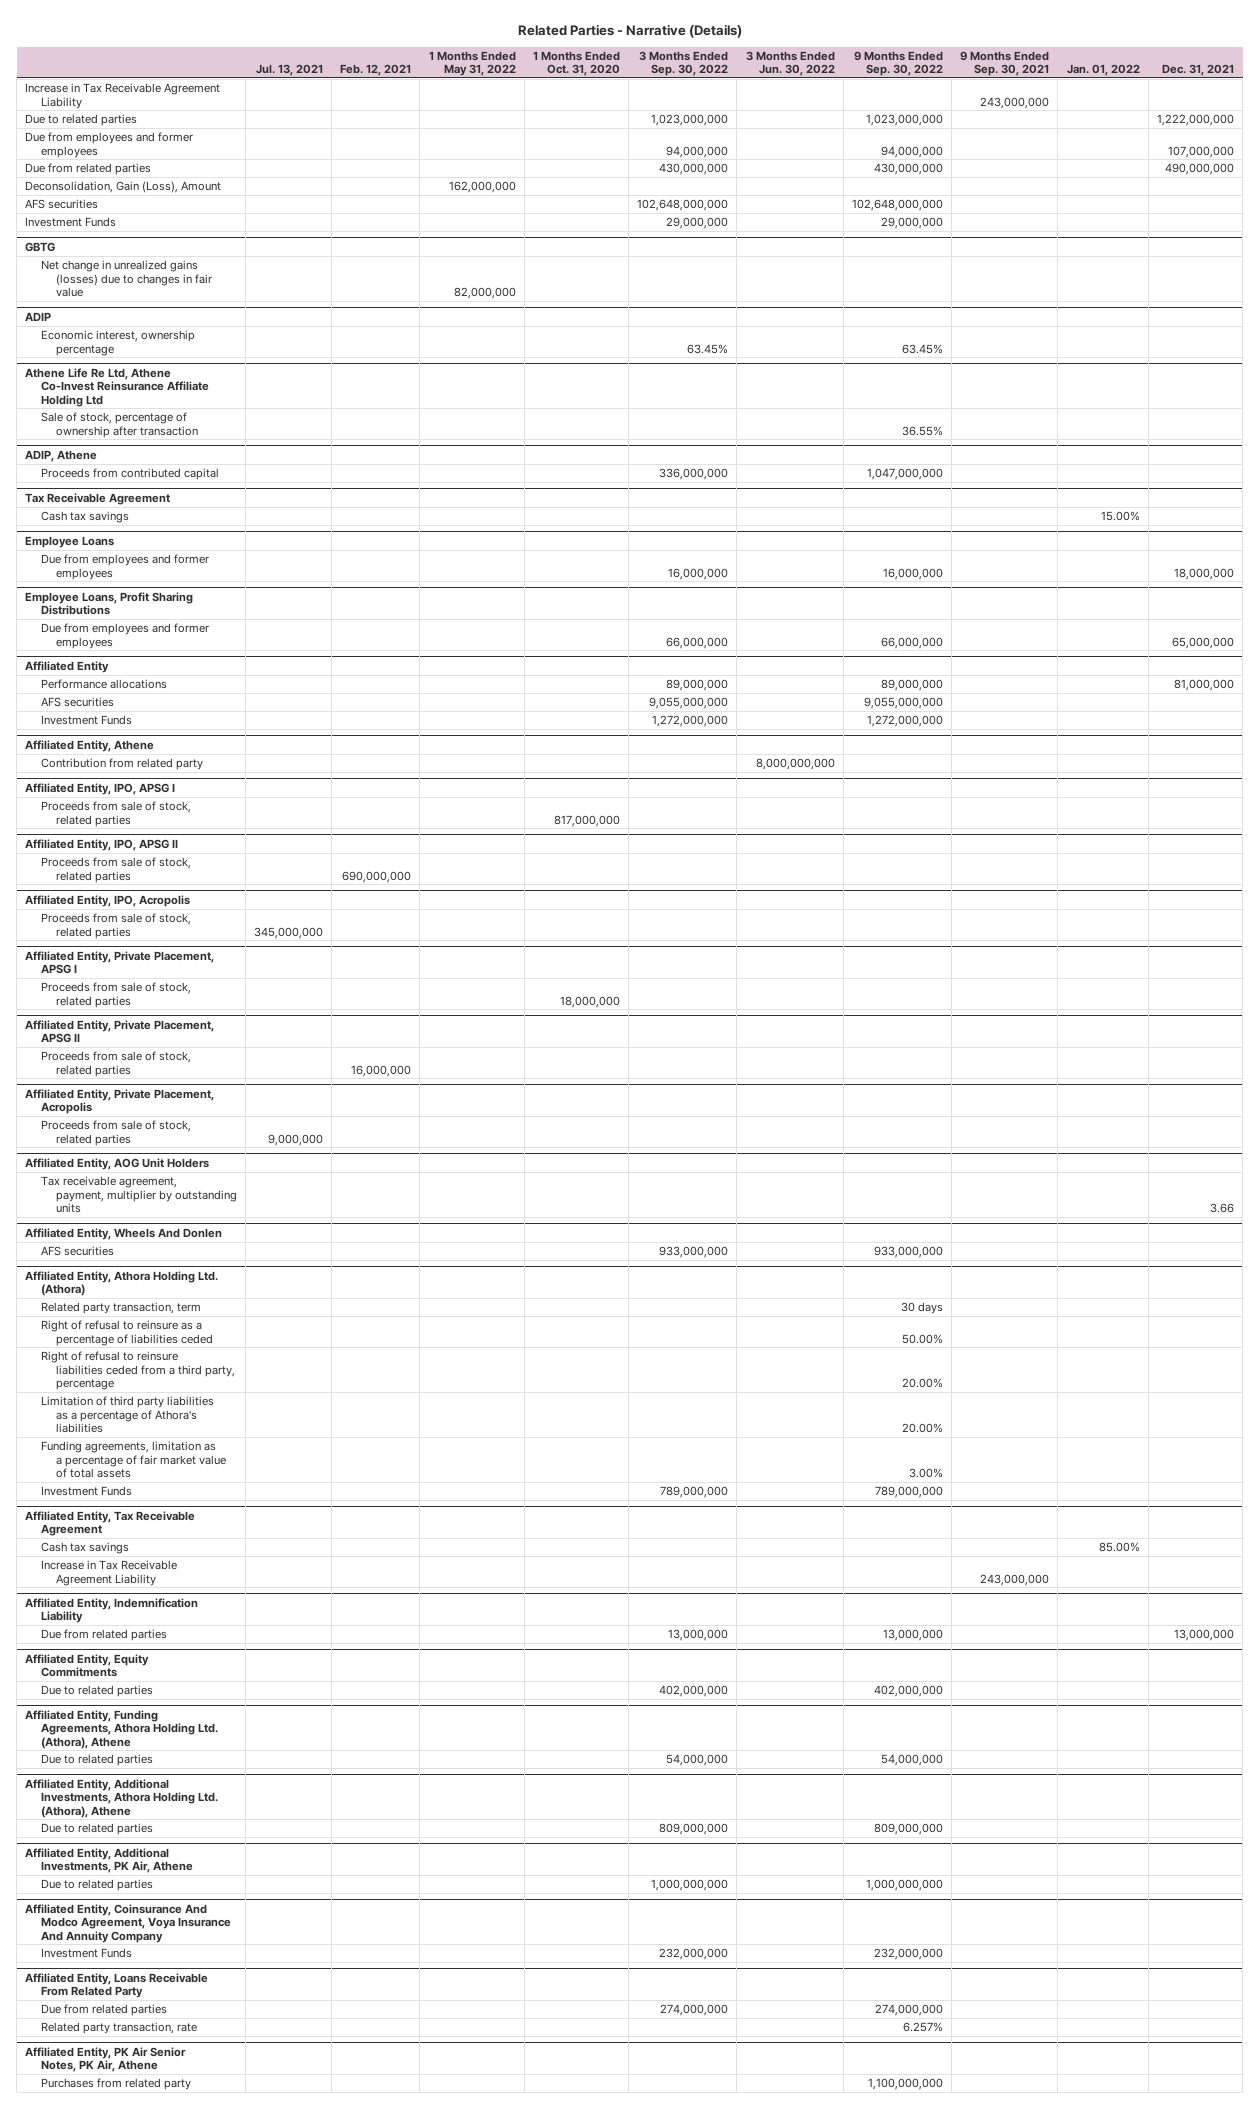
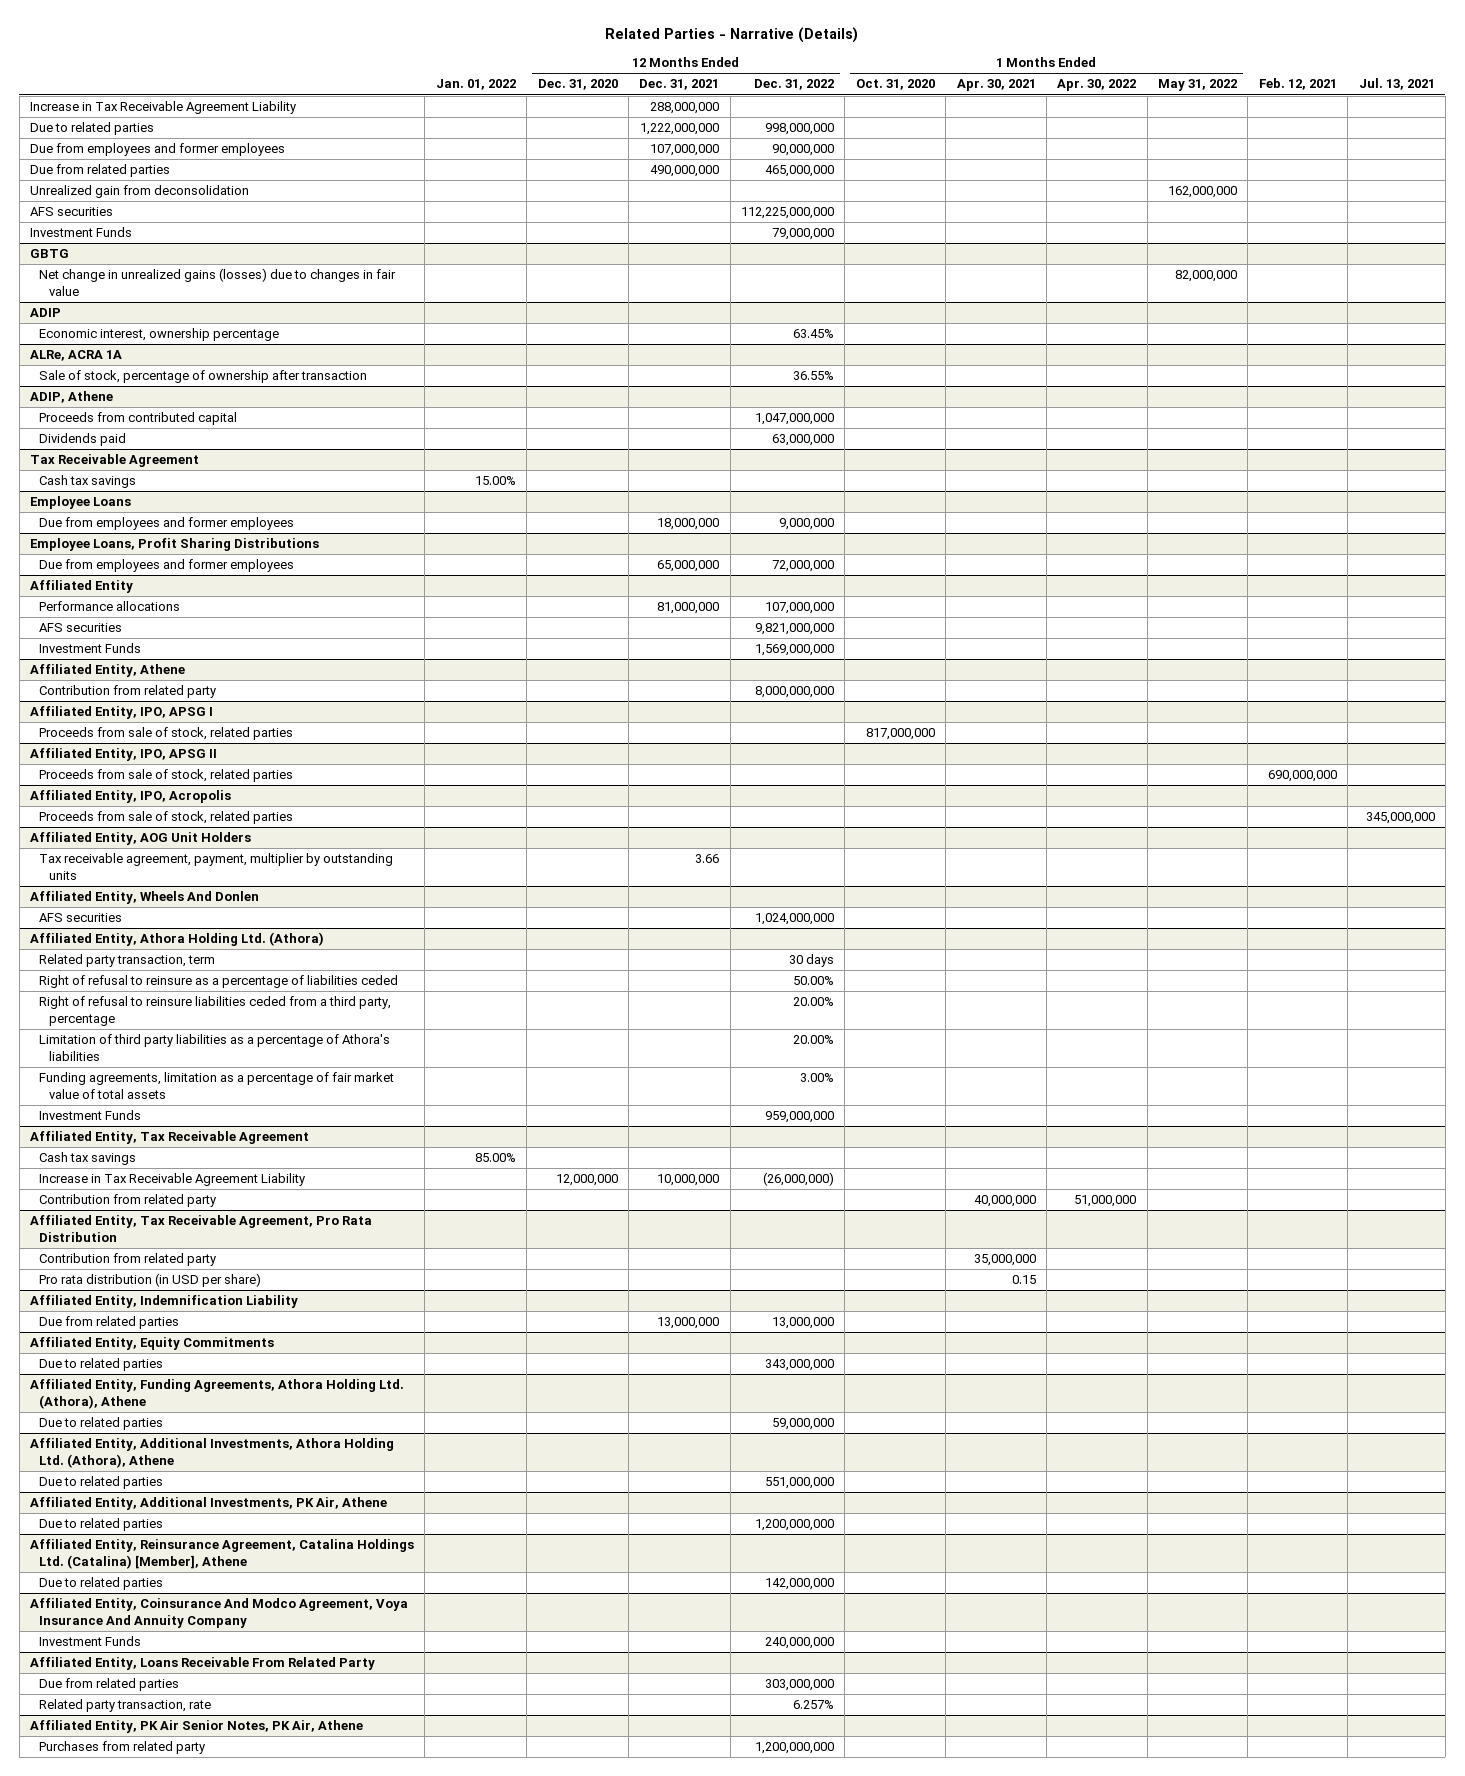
- | Jul. 13, 2021 | Feb. 12, 2021 | 1 Months Ended May 31, 2022 | 1 Months Ended Oct. 31, 2020 | 3 Months Ended Sep. 30, 2022 | 3 Months Ended Jun. 30, 2022 | 9 Months Ended Sep. 30, 2022 | 9 Months Ended Sep. 30, 2021 | Jan. 01, 2022 | Dec. 31, 2021
+ | Jan. 01, 2022 | 12 Months Ended Dec. 31, 2020 | 12 Months Ended Dec. 31, 2021 | 12 Months Ended Dec. 31, 2022 | 1 Months Ended Oct. 31, 2020 | 1 Months Ended Apr. 30, 2021 | 1 Months Ended Apr. 30, 2022 | 1 Months Ended May 31, 2022 | Feb. 12, 2021 | Jul. 13, 2021
- Deconsolidation, Gain (Loss), Amount | | | 162,000,000 | | | | | | |
+ Unrealized gain from deconsolidation | | | | | | | | 162,000,000 | |
- Athene Life Re Ltd, Athene Co-Invest Reinsurance Affiliate Holding Ltd
- Sale of stock, percentage of ownership after transaction | | | | | | | 36.55% | | |
+ ALRe, ACRA 1A
+ Sale of stock, percentage of ownership after transaction | | | | 36.55% | | | | | |
@ ADIP, Athene
+ Dividends paid | | | | 63,000,000 | | | | | |
- Affiliated Entity, Private Placement, APSG I
- Proceeds from sale of stock, related parties | | | | 18,000,000 | | | | | |
- Affiliated Entity, Private Placement, APSG II
- Proceeds from sale of stock, related parties | | 16,000,000 | | | | | | | |
- Affiliated Entity, Private Placement, Acropolis
- Proceeds from sale of stock, related parties | 9,000,000 | | | | | | | | |
@ Affiliated Entity, Tax Receivable Agreement
+ Contribution from related party | | | | | | 40,000,000 | 51,000,000 | | |
+ Affiliated Entity, Tax Receivable Agreement, Pro Rata Distribution
+ Contribution from related party | | | | | | 35,000,000 | | | |
+ Pro rata distribution (in USD per share) | | | | | | 0.15 | | | |
+ Affiliated Entity, Reinsurance Agreement, Catalina Holdings Ltd. (Catalina) [Member], Athene
+ Due to related parties | | | | 142,000,000 | | | | | |

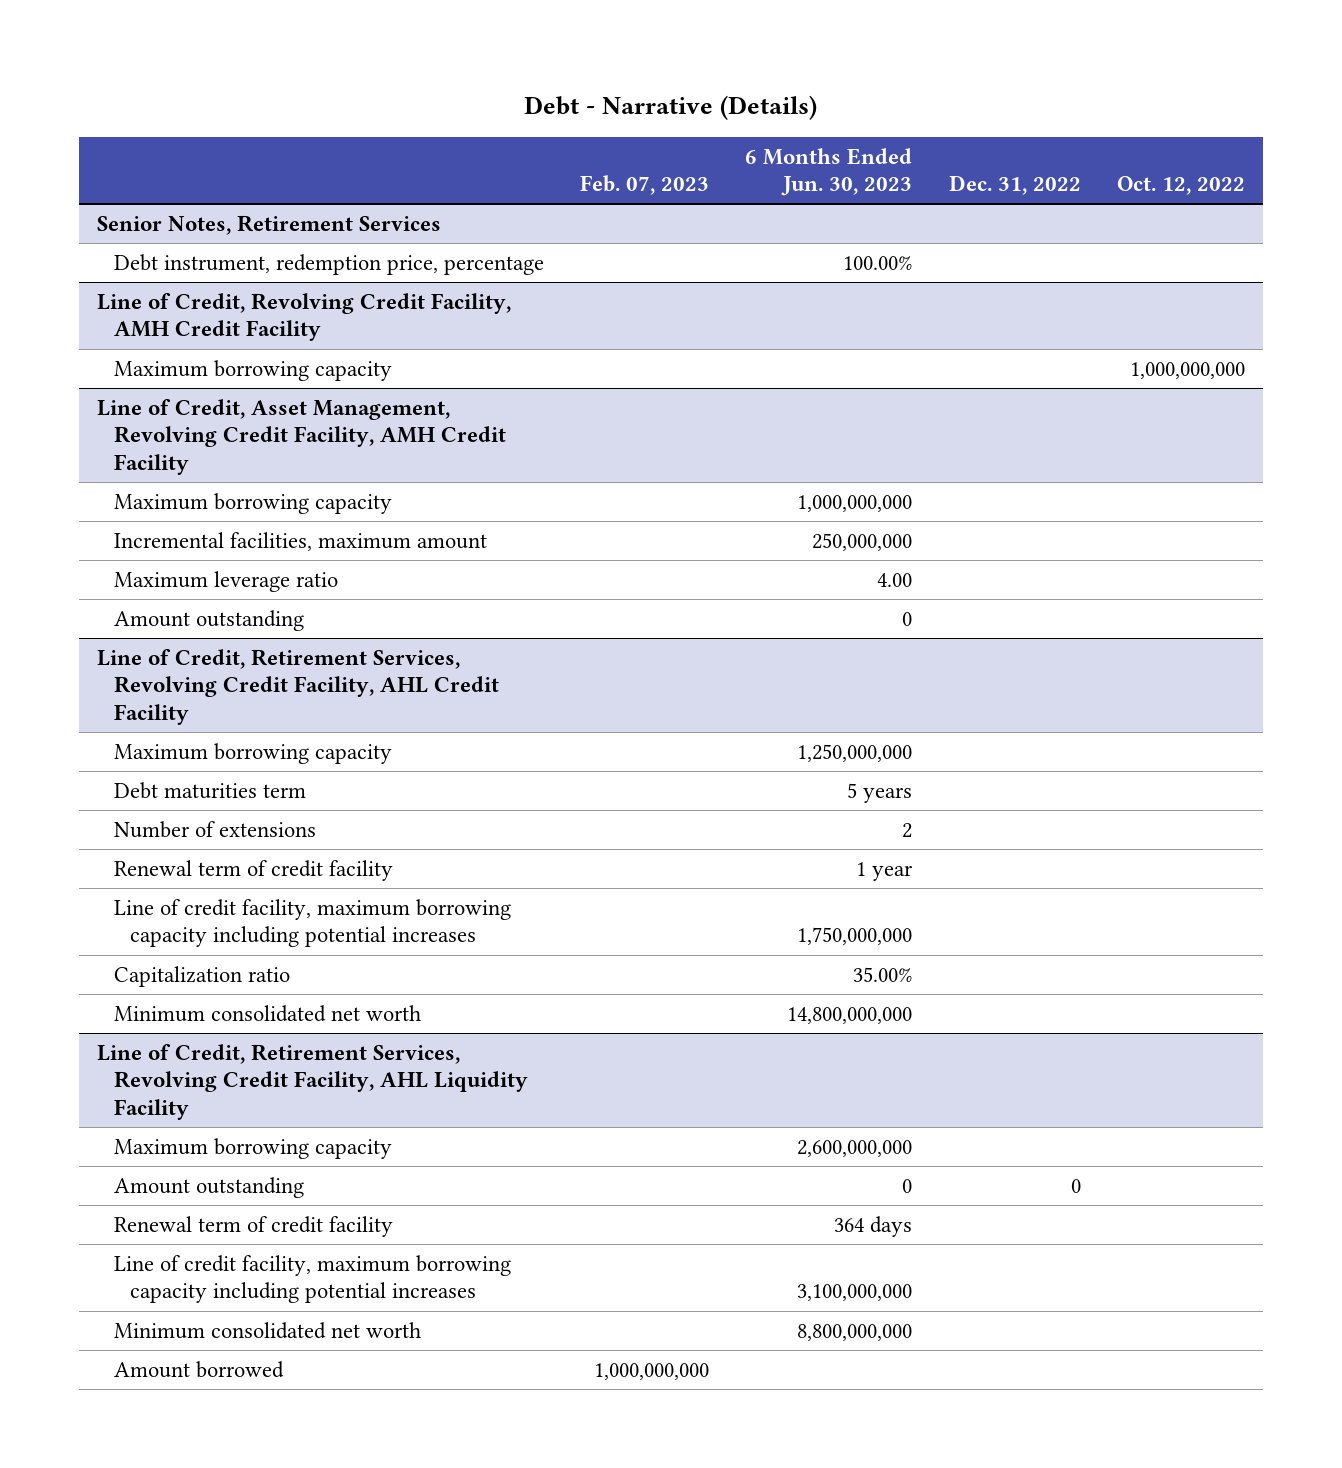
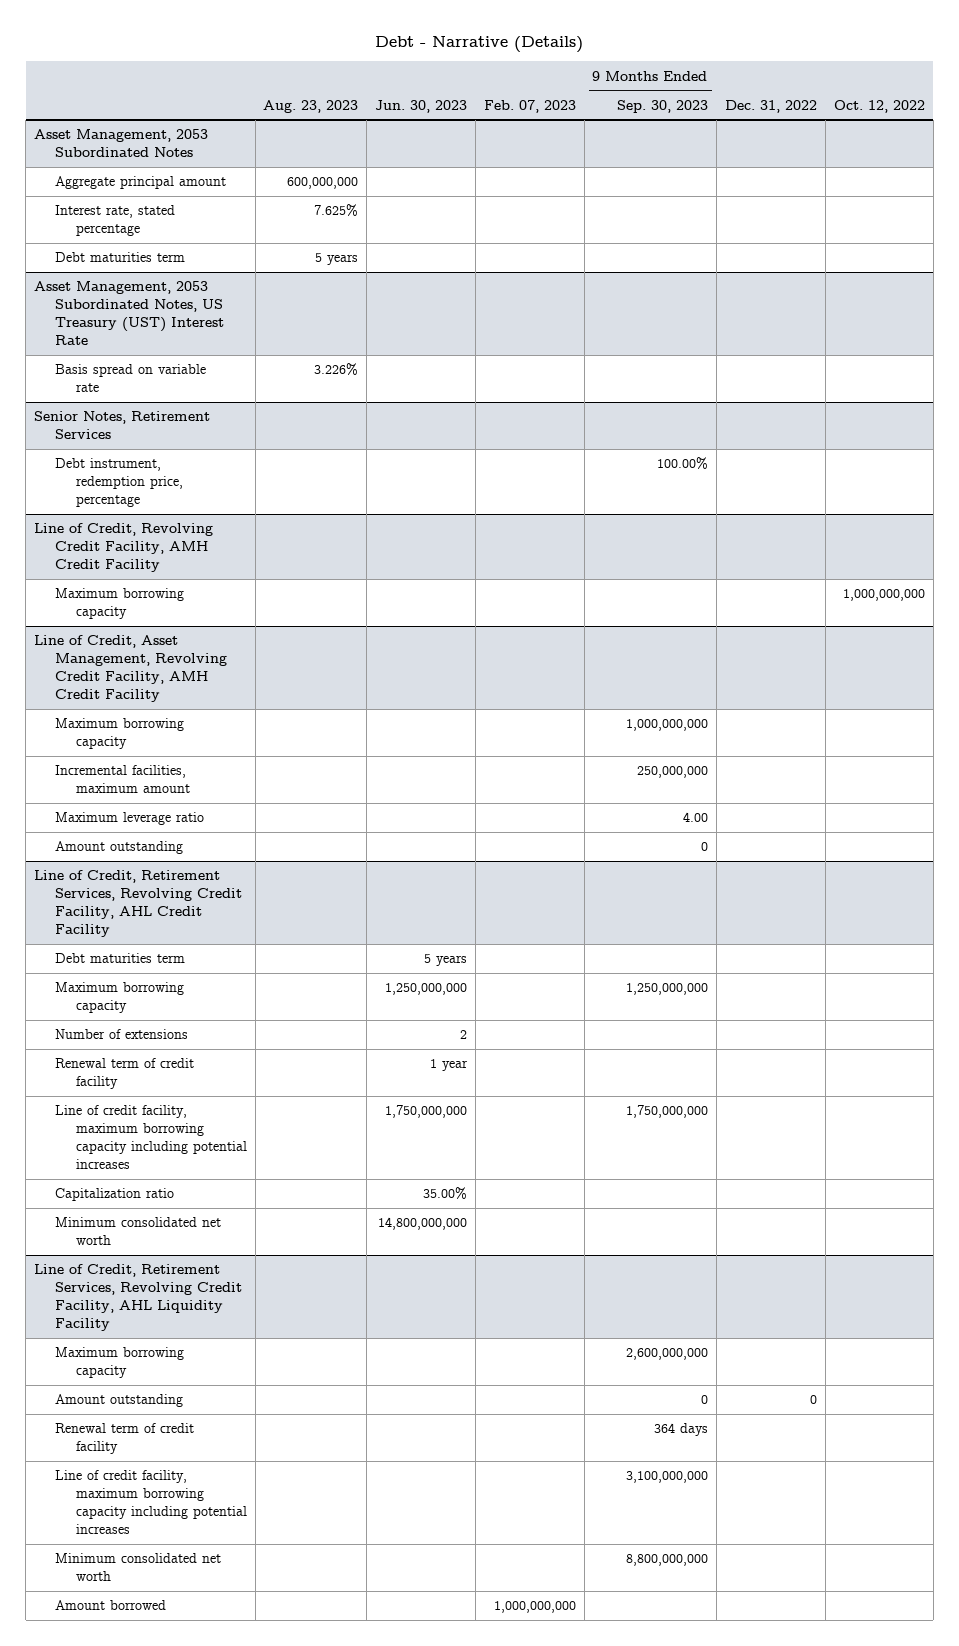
- | Feb. 07, 2023 | 6 Months Ended Jun. 30, 2023 | Dec. 31, 2022 | Oct. 12, 2022
+ | Aug. 23, 2023 | Jun. 30, 2023 | Feb. 07, 2023 | 9 Months Ended Sep. 30, 2023 | Dec. 31, 2022 | Oct. 12, 2022
+ Asset Management, 2053 Subordinated Notes
+ Aggregate principal amount | 600,000,000 | | | | |
+ Interest rate, stated percentage | 7.625% | | | | |
+ Debt maturities term | 5 years | | | | |
+ Asset Management, 2053 Subordinated Notes, US Treasury (UST) Interest Rate
+ Basis spread on variable rate | 3.226% | | | | |
@ Line of Credit, Retirement Services, Revolving Credit Facility, AHL Credit Facility
moved down: Maximum borrowing capacity | | 1,250,000,000 | | 1,250,000,000 | |

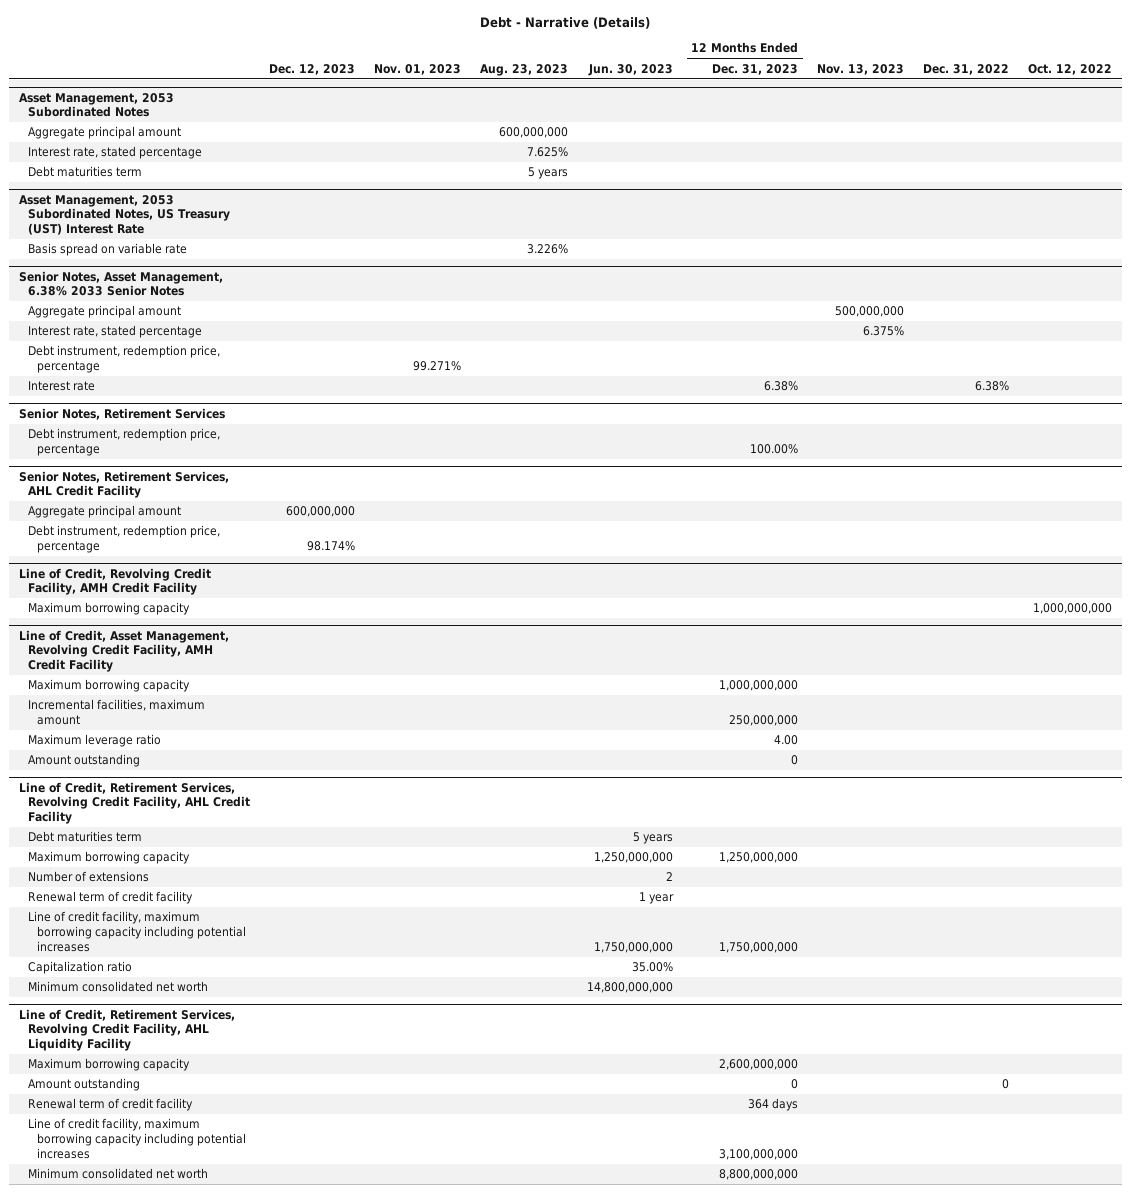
- | Aug. 23, 2023 | Jun. 30, 2023 | Feb. 07, 2023 | 9 Months Ended Sep. 30, 2023 | Dec. 31, 2022 | Oct. 12, 2022
+ | Dec. 12, 2023 | Nov. 01, 2023 | Aug. 23, 2023 | Jun. 30, 2023 | 12 Months Ended Dec. 31, 2023 | Nov. 13, 2023 | Dec. 31, 2022 | Oct. 12, 2022
+ Senior Notes, Asset Management, 6.38% 2033 Senior Notes
+ Aggregate principal amount | | | | | | 500,000,000 | |
+ Interest rate, stated percentage | | | | | | 6.375% | |
+ Debt instrument, redemption price, percentage | | 99.271% | | | | | |
+ Interest rate | | | | | 6.38% | | 6.38% |
+ Senior Notes, Retirement Services, AHL Credit Facility
+ Aggregate principal amount | 600,000,000 | | | | | | |
+ Debt instrument, redemption price, percentage | 98.174% | | | | | | |
@ Line of Credit, Retirement Services, Revolving Credit Facility, AHL Liquidity Facility
- Amount borrowed | | | 1,000,000,000 | | |

